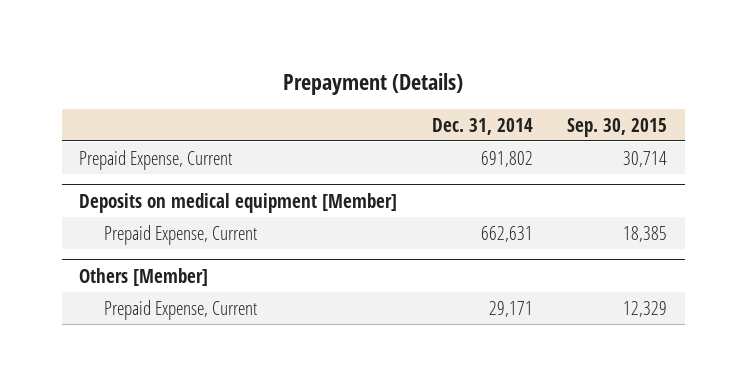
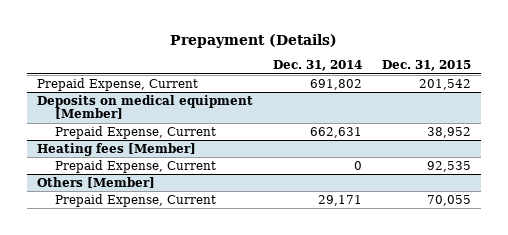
- | Dec. 31, 2014 | Sep. 30, 2015
+ | Dec. 31, 2014 | Dec. 31, 2015
+ Heating fees [Member]
+ Prepaid Expense, Current | 0 | 92,535

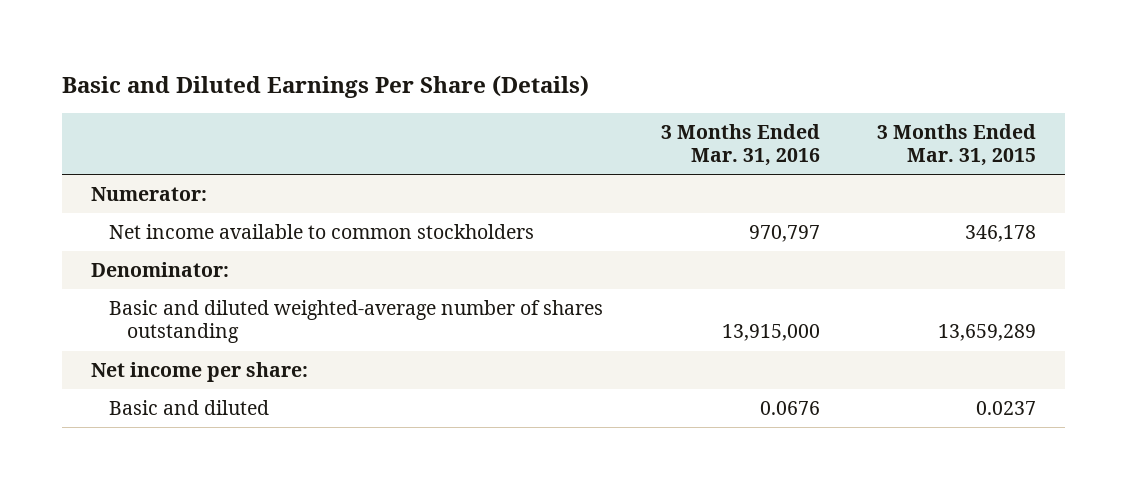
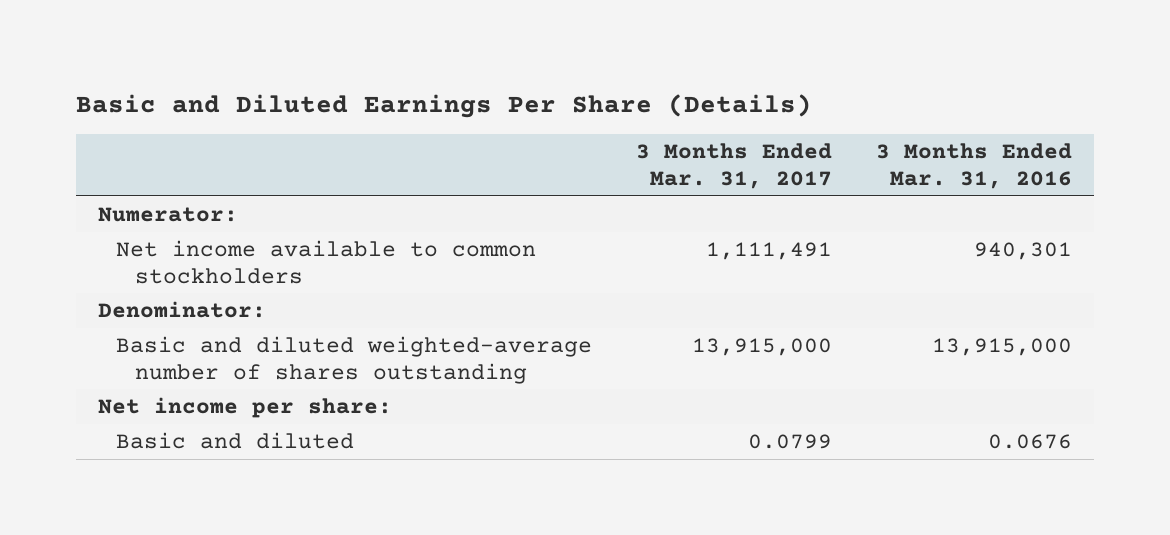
- | 3 Months Ended Mar. 31, 2016 | 3 Months Ended Mar. 31, 2015
+ | 3 Months Ended Mar. 31, 2017 | 3 Months Ended Mar. 31, 2016
- Net income available to common stockholders | 970,797 | 346,178
+ Net income available to common stockholders | 1,111,491 | 940,301

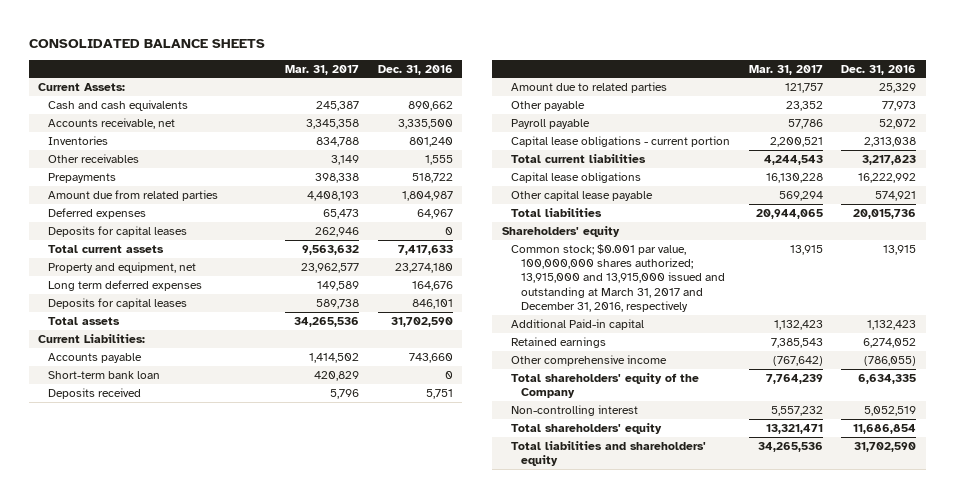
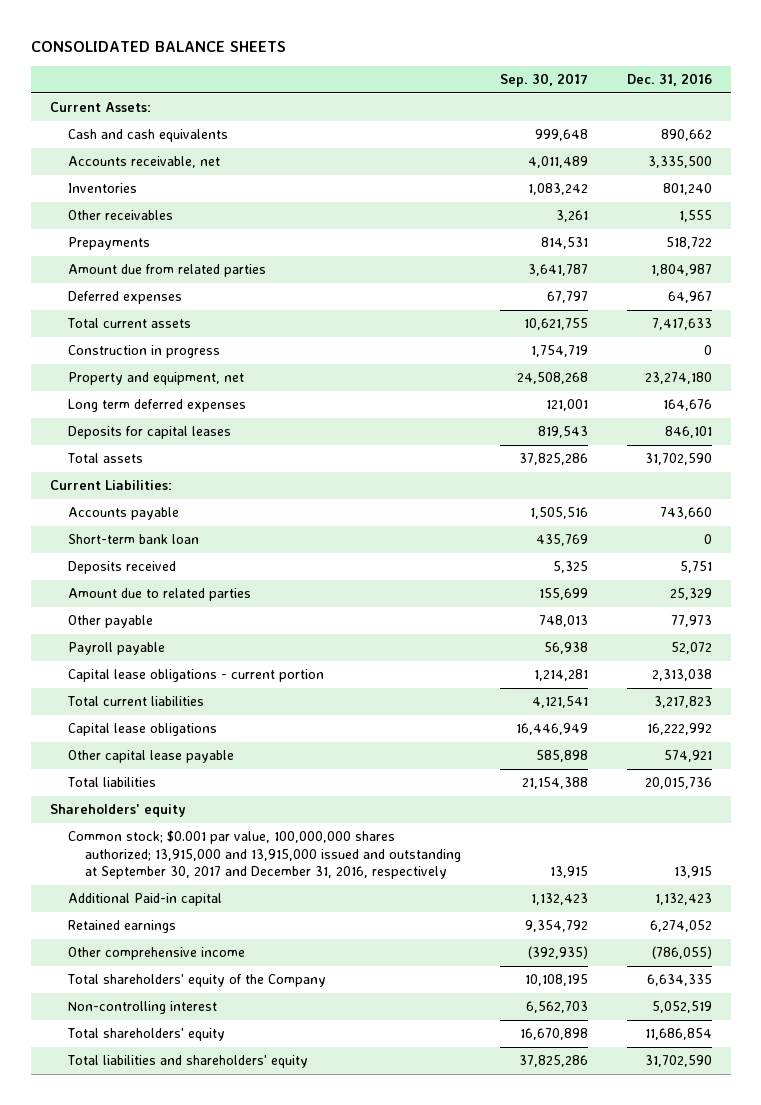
- | Mar. 31, 2017 | Dec. 31, 2016
+ | Sep. 30, 2017 | Dec. 31, 2016
- Deposits for capital leases | 262,946 | 0
+ Construction in progress | 1,754,719 | 0
- Common stock; $0.001 par value, 100,000,000 shares authorized; 13,915,000 and 13,915,000 issued and outstanding at March 31, 2017 and December 31, 2016, respectively | 13,915 | 13,915
+ Common stock; $0.001 par value, 100,000,000 shares authorized; 13,915,000 and 13,915,000 issued and outstanding at September 30, 2017 and December 31, 2016, respectively | 13,915 | 13,915

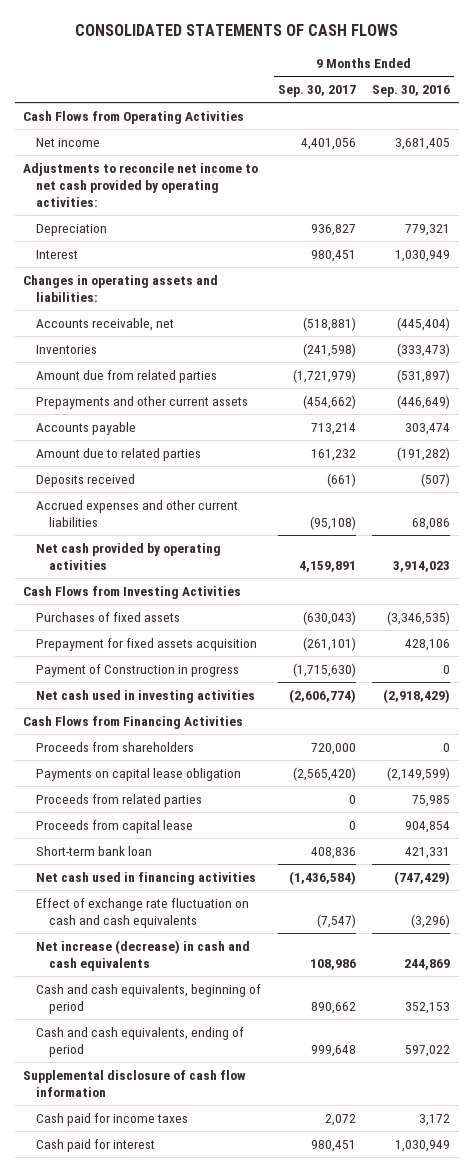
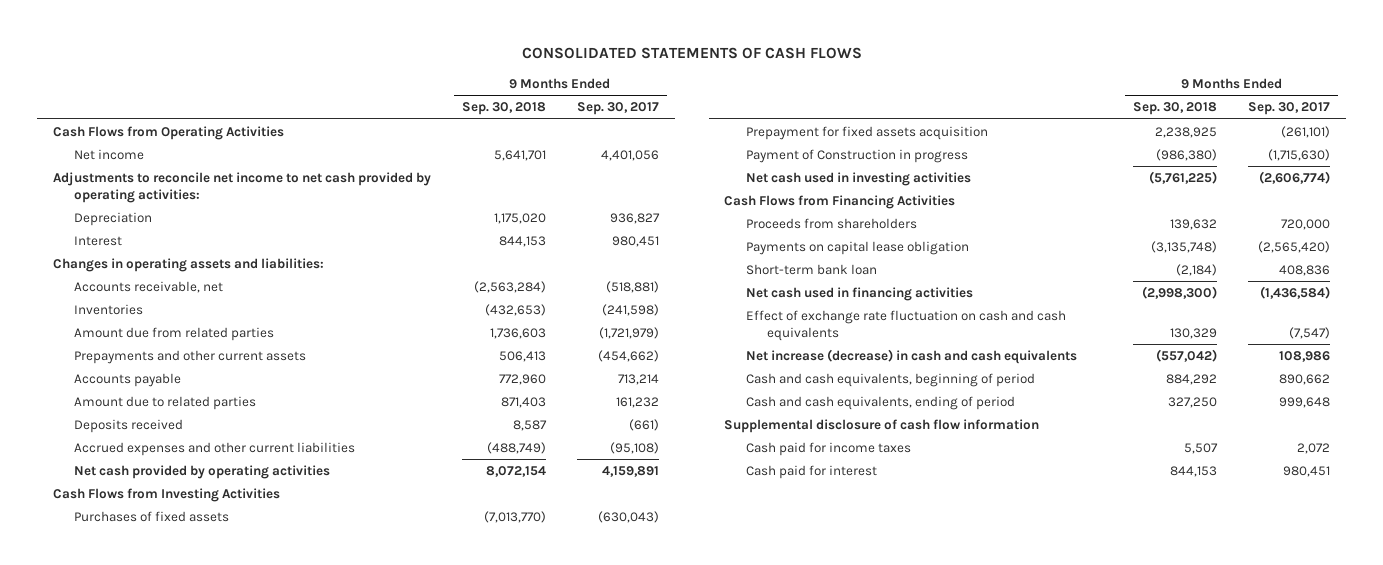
- | 9 Months Ended Sep. 30, 2017 | 9 Months Ended Sep. 30, 2016
+ | 9 Months Ended Sep. 30, 2018 | 9 Months Ended Sep. 30, 2017
- Proceeds from related parties | 0 | 75,985
- Proceeds from capital lease | 0 | 904,854

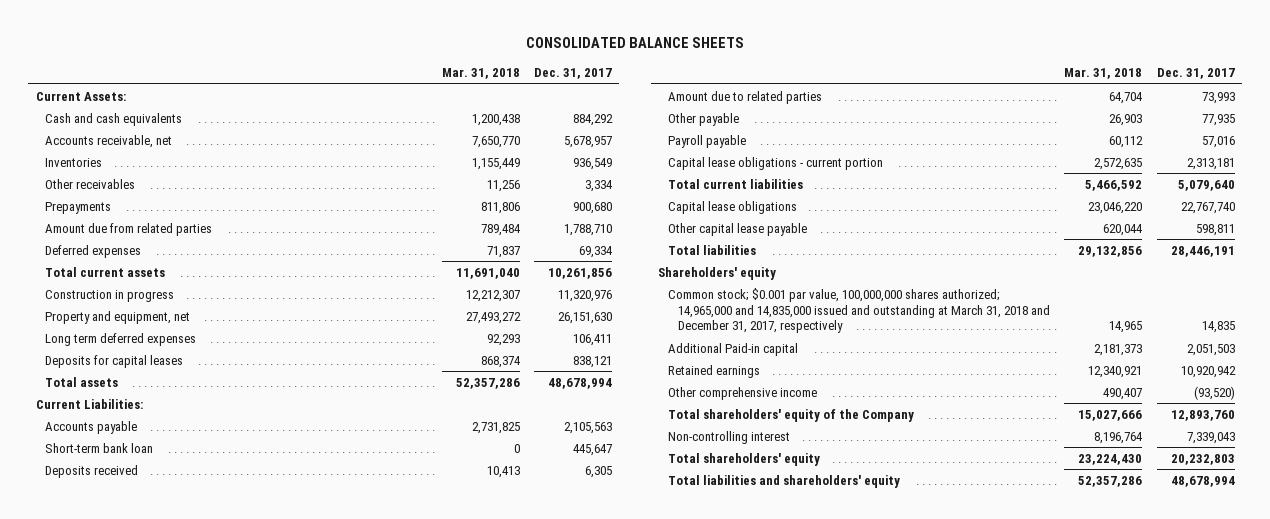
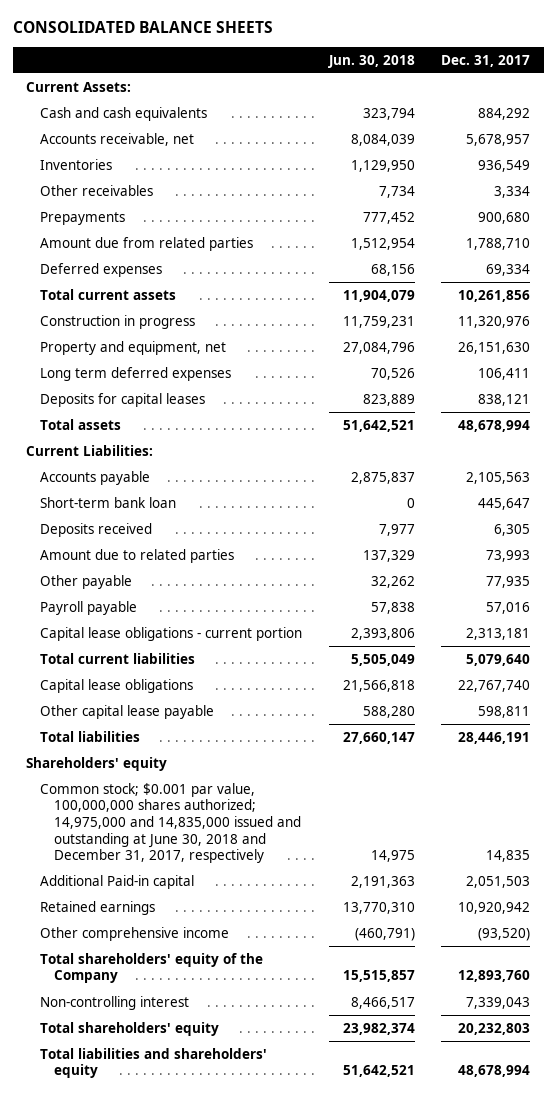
- | Mar. 31, 2018 | Dec. 31, 2017
+ | Jun. 30, 2018 | Dec. 31, 2017
- Common stock; $0.001 par value, 100,000,000 shares authorized; 14,965,000 and 14,835,000 issued and outstanding at March 31, 2018 and December 31, 2017, respectively | 14,965 | 14,835
+ Common stock; $0.001 par value, 100,000,000 shares authorized; 14,975,000 and 14,835,000 issued and outstanding at June 30, 2018 and December 31, 2017, respectively | 14,975 | 14,835

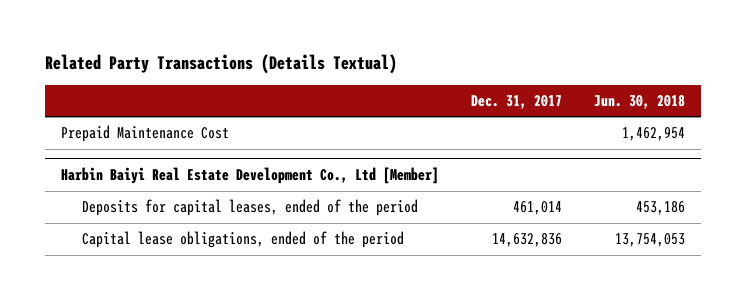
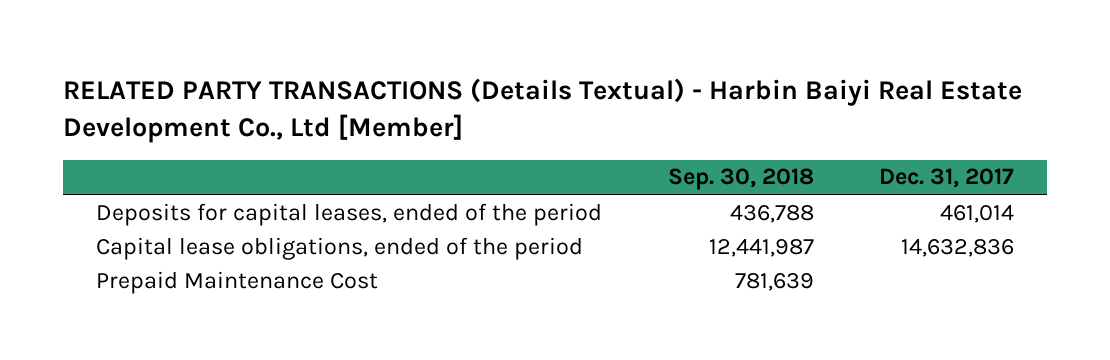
- Related Party Transactions (Details Textual)
+ RELATED PARTY TRANSACTIONS (Details Textual) - Harbin Baiyi Real Estate Development Co., Ltd [Member]
- | Dec. 31, 2017 | Jun. 30, 2018
+ | Sep. 30, 2018 | Dec. 31, 2017
- Harbin Baiyi Real Estate Development Co., Ltd [Member]
moved down: Prepaid Maintenance Cost | 781,639 |

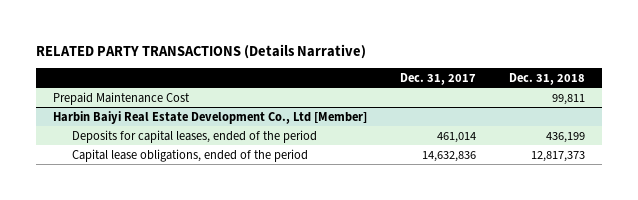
- RELATED PARTY TRANSACTIONS (Details Textual) - Harbin Baiyi Real Estate Development Co., Ltd [Member]
+ RELATED PARTY TRANSACTIONS (Details Narrative)
- | Sep. 30, 2018 | Dec. 31, 2017
+ | Dec. 31, 2017 | Dec. 31, 2018
moved up: Prepaid Maintenance Cost | | 99,811
+ Harbin Baiyi Real Estate Development Co., Ltd [Member]

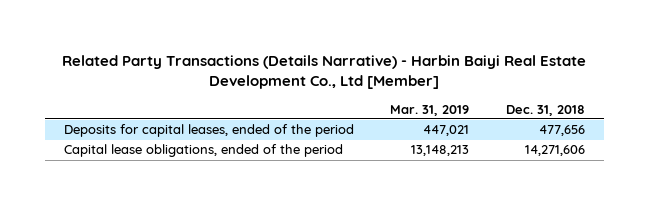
- RELATED PARTY TRANSACTIONS (Details Narrative)
+ Related Party Transactions (Details Narrative) - Harbin Baiyi Real Estate Development Co., Ltd [Member]
- | Dec. 31, 2017 | Dec. 31, 2018
+ | Mar. 31, 2019 | Dec. 31, 2018
- Prepaid Maintenance Cost | | 99,811
- Harbin Baiyi Real Estate Development Co., Ltd [Member]
- Deposits for capital leases, ended of the period | 461,014 | 436,199
- Capital lease obligations, ended of the period | 14,632,836 | 12,817,373
+ Deposits for capital leases, ended of the period | 447,021 | 477,656
+ Capital lease obligations, ended of the period | 13,148,213 | 14,271,606

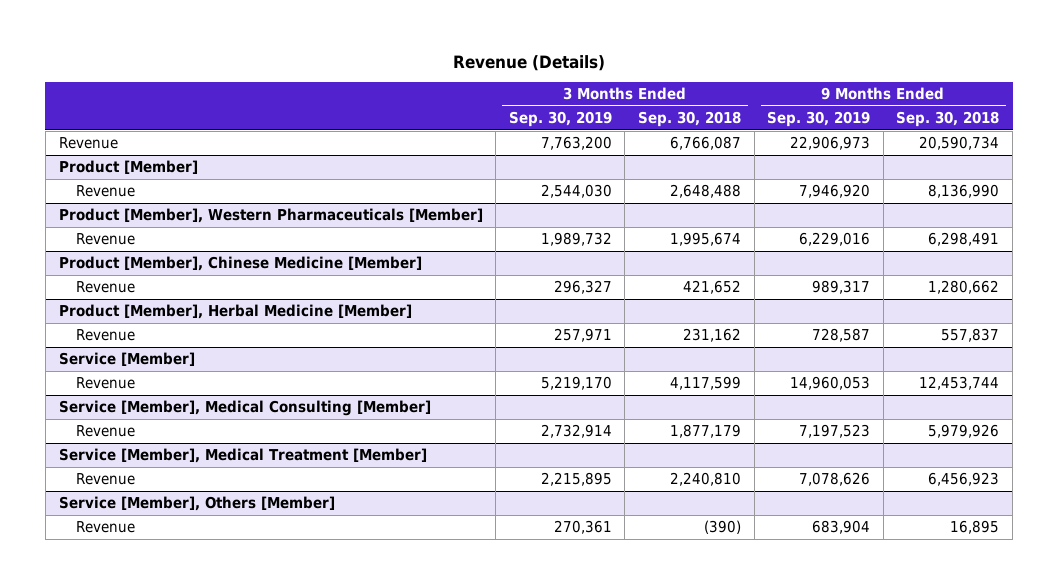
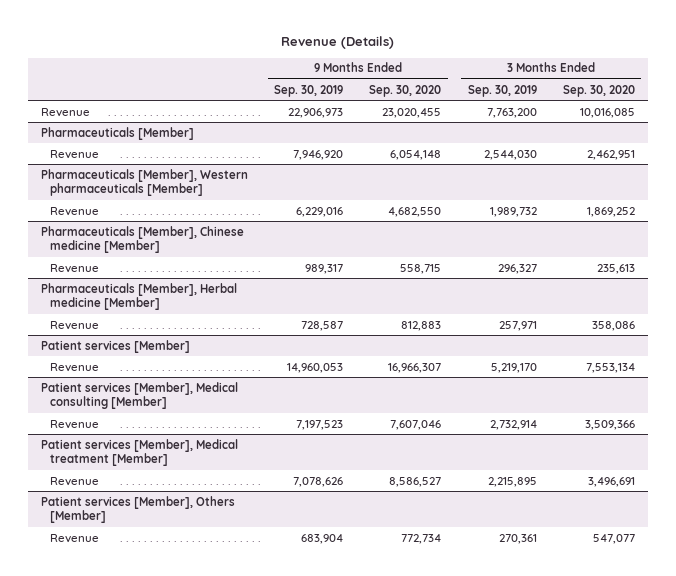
- | 3 Months Ended Sep. 30, 2019 | 3 Months Ended Sep. 30, 2018 | 9 Months Ended Sep. 30, 2019 | 9 Months Ended Sep. 30, 2018
+ | 9 Months Ended Sep. 30, 2019 | 9 Months Ended Sep. 30, 2020 | 3 Months Ended Sep. 30, 2019 | 3 Months Ended Sep. 30, 2020
- Product [Member]
+ Pharmaceuticals [Member]
- Product [Member], Western Pharmaceuticals [Member]
+ Pharmaceuticals [Member], Western pharmaceuticals [Member]
- Product [Member], Chinese Medicine [Member]
+ Pharmaceuticals [Member], Chinese medicine [Member]
- Product [Member], Herbal Medicine [Member]
+ Pharmaceuticals [Member], Herbal medicine [Member]
- Service [Member]
+ Patient services [Member]
- Service [Member], Medical Consulting [Member]
+ Patient services [Member], Medical consulting [Member]
- Service [Member], Medical Treatment [Member]
+ Patient services [Member], Medical treatment [Member]
- Service [Member], Others [Member]
+ Patient services [Member], Others [Member]

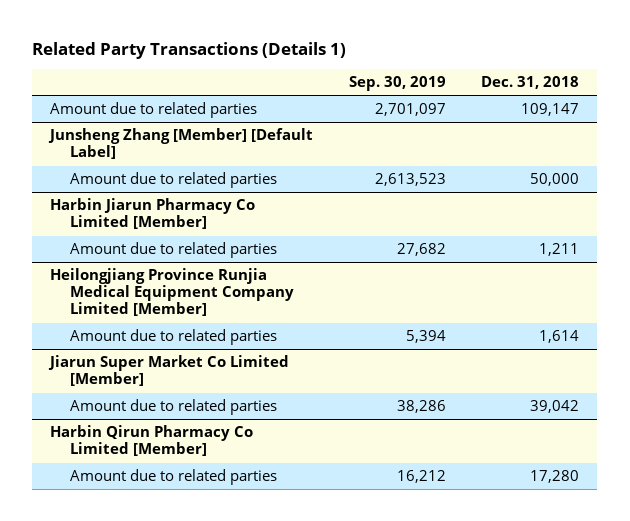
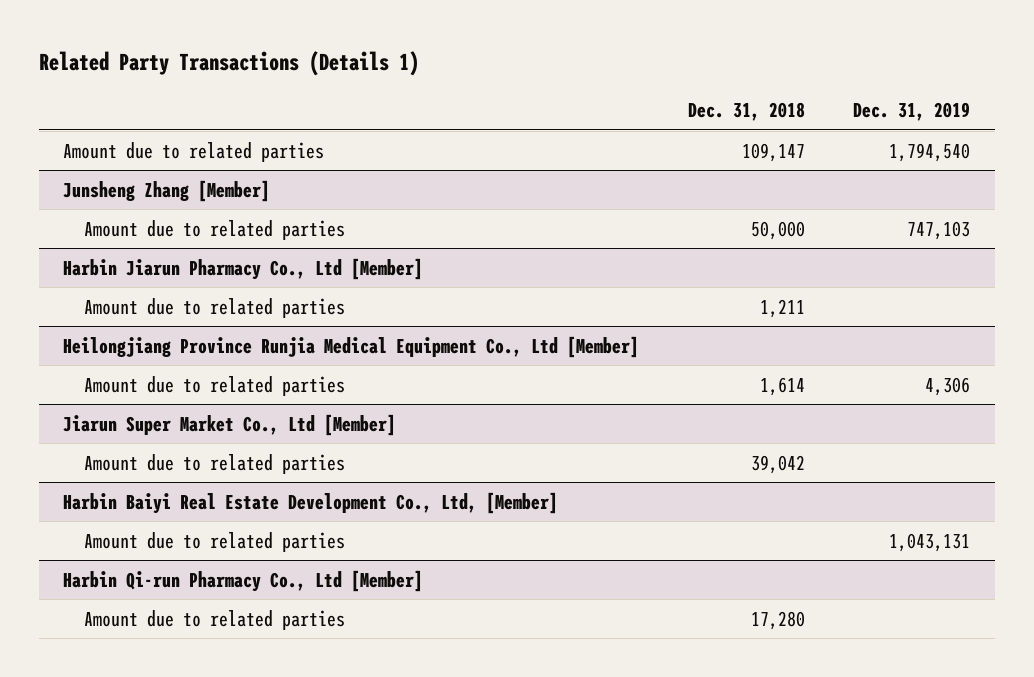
- | Sep. 30, 2019 | Dec. 31, 2018
+ | Dec. 31, 2018 | Dec. 31, 2019
- Junsheng Zhang [Member] [Default Label]
+ Junsheng Zhang [Member]
- Harbin Jiarun Pharmacy Co Limited [Member]
+ Harbin Jiarun Pharmacy Co., Ltd [Member]
- Heilongjiang Province Runjia Medical Equipment Company Limited [Member]
+ Heilongjiang Province Runjia Medical Equipment Co., Ltd [Member]
- Jiarun Super Market Co Limited [Member]
+ Jiarun Super Market Co., Ltd [Member]
- Harbin Qirun Pharmacy Co Limited [Member]
+ Harbin Baiyi Real Estate Development Co., Ltd, [Member]
+ Amount due to related parties | | 1,043,131
+ Harbin Qi-run Pharmacy Co., Ltd [Member]

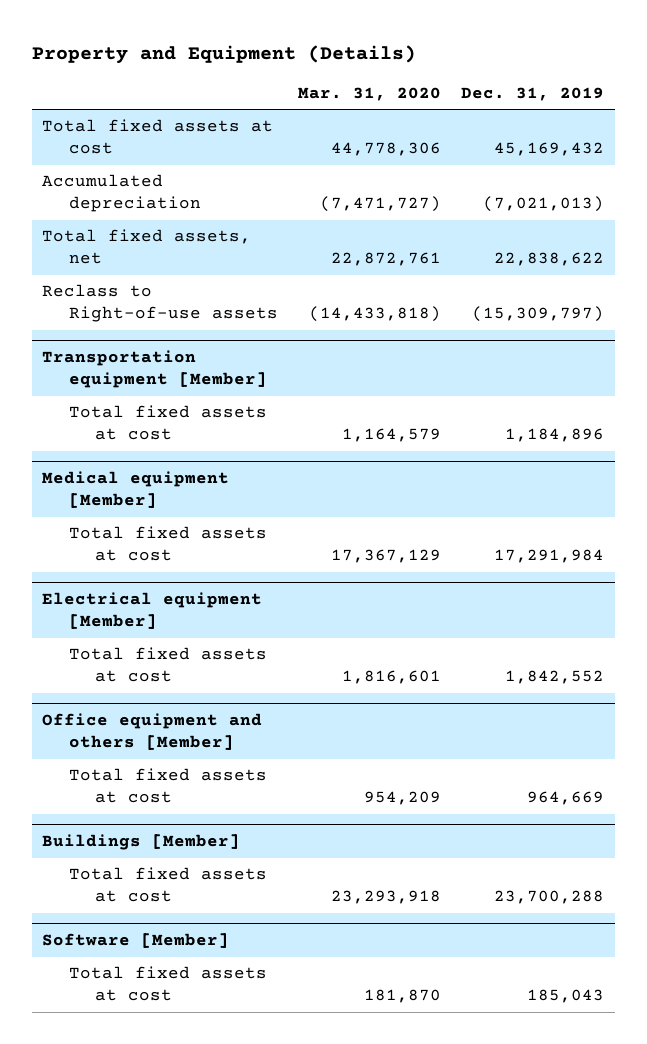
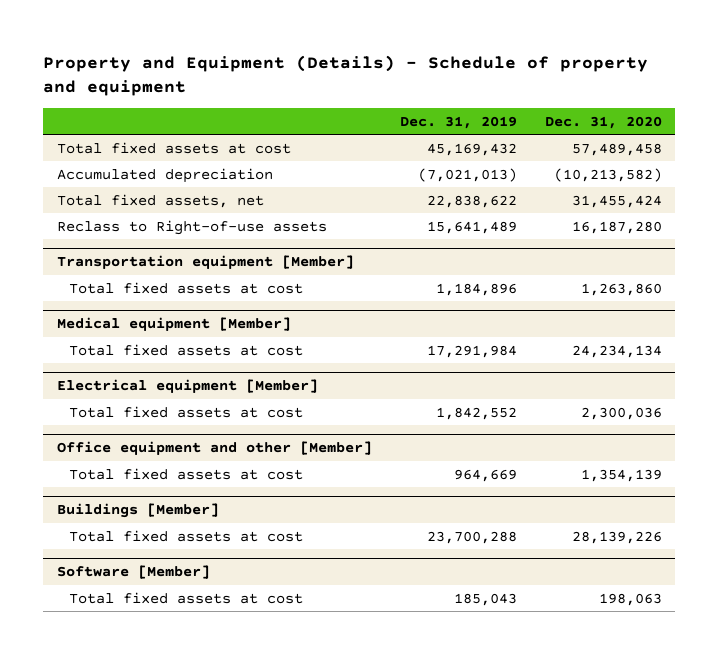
- Property and Equipment (Details)
+ Property and Equipment (Details) - Schedule of property and equipment
- | Mar. 31, 2020 | Dec. 31, 2019
+ | Dec. 31, 2019 | Dec. 31, 2020
- Reclass to Right-of-use assets | (14,433,818) | (15,309,797)
+ Reclass to Right-of-use assets | 15,641,489 | 16,187,280
- Office equipment and others [Member]
+ Office equipment and other [Member]

